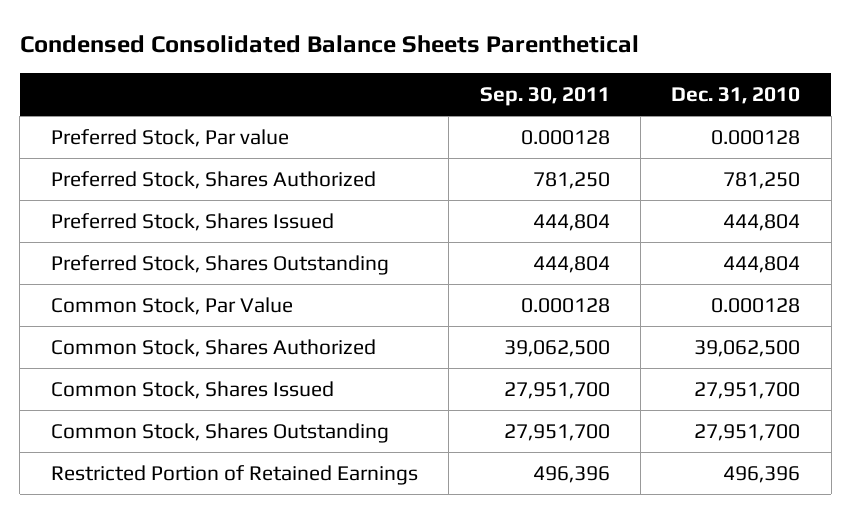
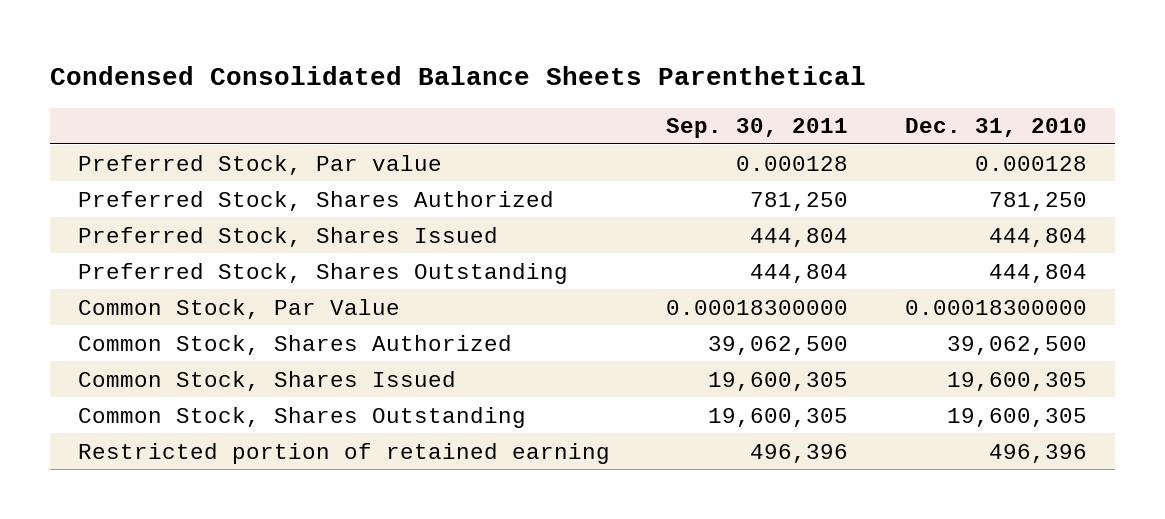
- Common Stock, Par Value | 0.000128 | 0.000128
+ Common Stock, Par Value | 0.00018300000 | 0.00018300000
- Common Stock, Shares Issued | 27,951,700 | 27,951,700
- Common Stock, Shares Outstanding | 27,951,700 | 27,951,700
- Restricted Portion of Retained Earnings | 496,396 | 496,396
+ Common Stock, Shares Issued | 19,600,305 | 19,600,305
+ Common Stock, Shares Outstanding | 19,600,305 | 19,600,305
+ Restricted portion of retained earning | 496,396 | 496,396

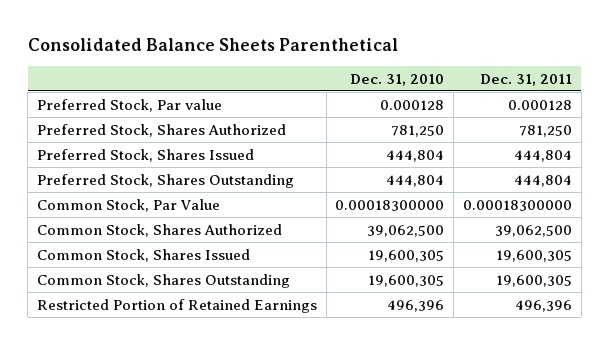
- Condensed Consolidated Balance Sheets Parenthetical
+ Consolidated Balance Sheets Parenthetical
- | Sep. 30, 2011 | Dec. 31, 2010
+ | Dec. 31, 2010 | Dec. 31, 2011
- Restricted portion of retained earning | 496,396 | 496,396
+ Restricted Portion of Retained Earnings | 496,396 | 496,396

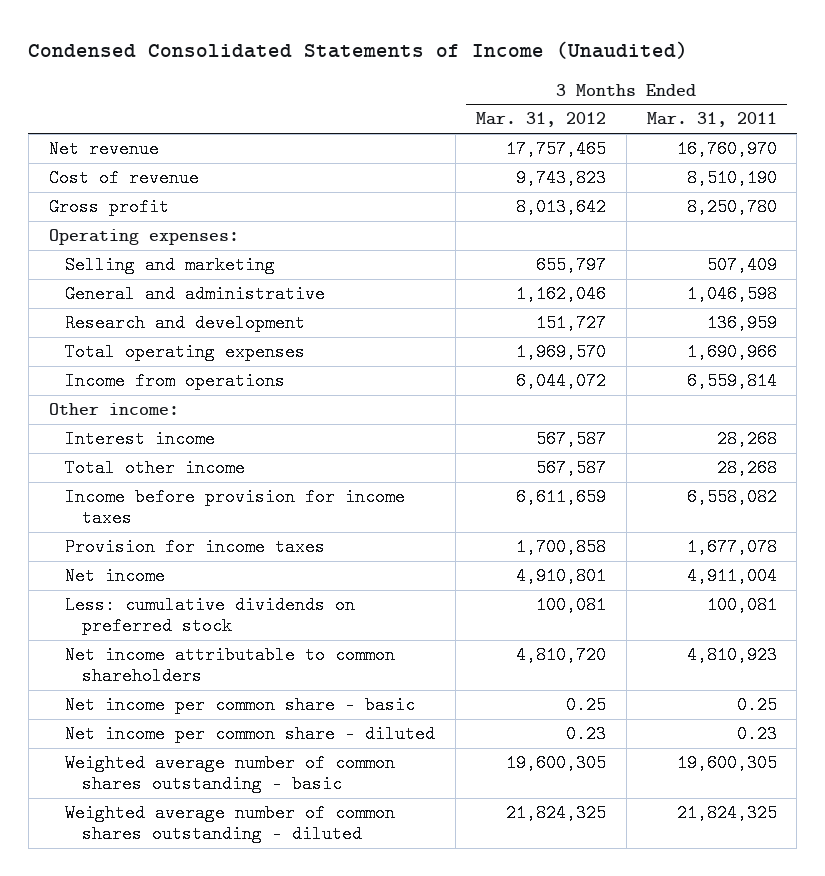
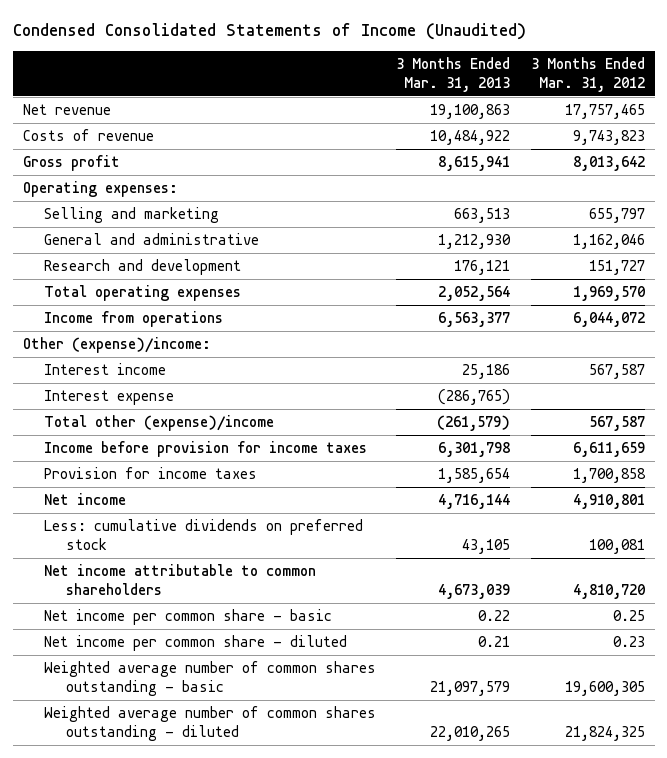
- | 3 Months Ended Mar. 31, 2012 | 3 Months Ended Mar. 31, 2011
+ | 3 Months Ended Mar. 31, 2013 | 3 Months Ended Mar. 31, 2012
- Cost of revenue | 9,743,823 | 8,510,190
+ Costs of revenue | 10,484,922 | 9,743,823
- Other income:
+ Other (expense)/income:
- Total other income | 567,587 | 28,268
+ Interest expense | (286,765) |
+ Total other (expense)/income | (261,579) | 567,587

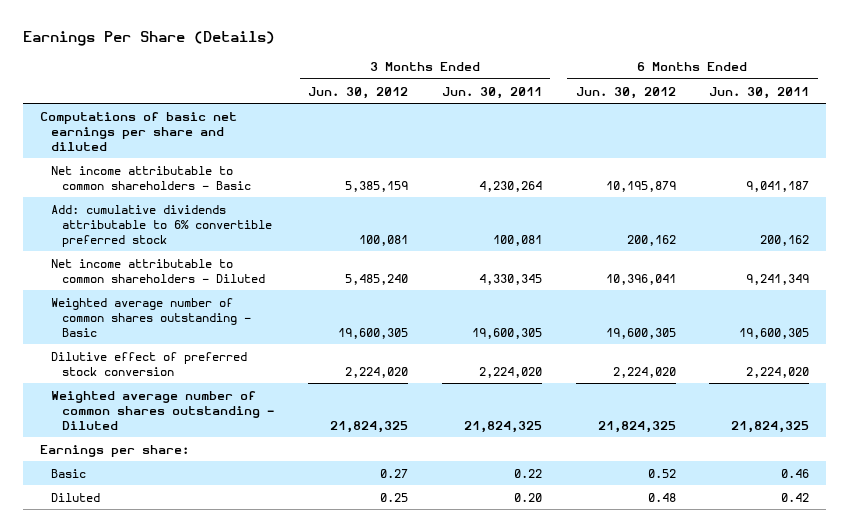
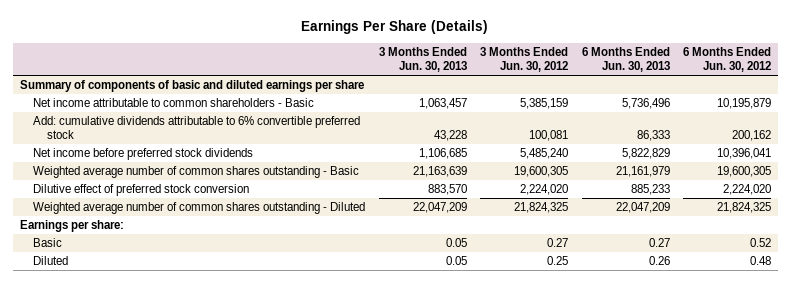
- | 3 Months Ended Jun. 30, 2012 | 3 Months Ended Jun. 30, 2011 | 6 Months Ended Jun. 30, 2012 | 6 Months Ended Jun. 30, 2011
+ | 3 Months Ended Jun. 30, 2013 | 3 Months Ended Jun. 30, 2012 | 6 Months Ended Jun. 30, 2013 | 6 Months Ended Jun. 30, 2012
- Computations of basic net earnings per share and diluted
+ Summary of components of basic and diluted earnings per share
- Net income attributable to common shareholders - Diluted | 5,485,240 | 4,330,345 | 10,396,041 | 9,241,349
+ Net income before preferred stock dividends | 1,106,685 | 5,485,240 | 5,822,829 | 10,396,041

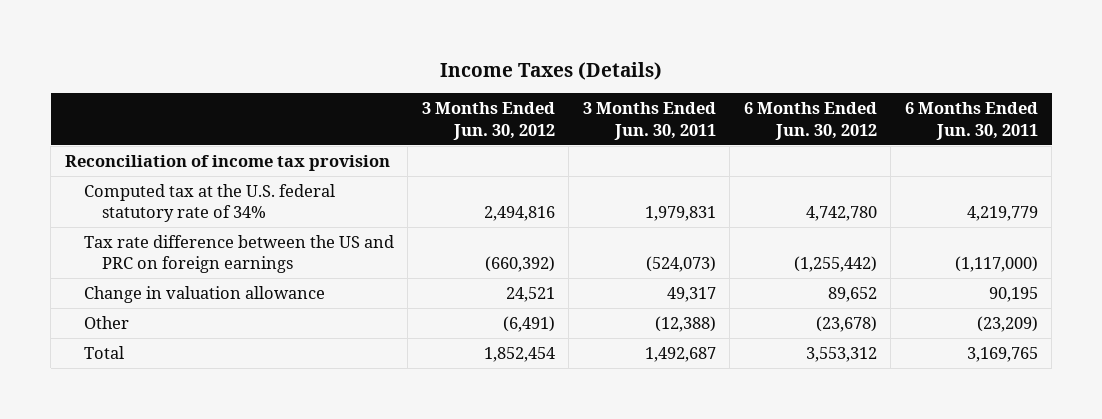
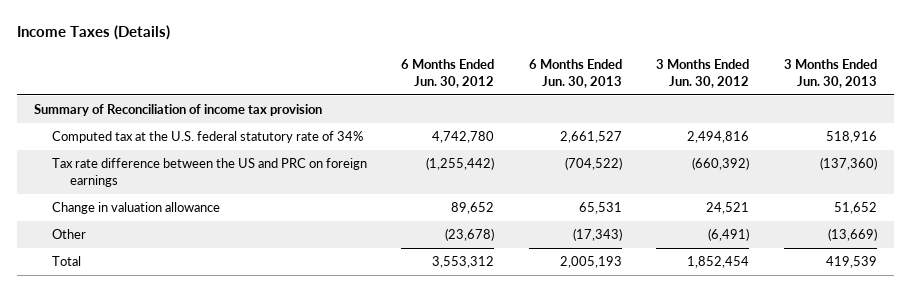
- | 3 Months Ended Jun. 30, 2012 | 3 Months Ended Jun. 30, 2011 | 6 Months Ended Jun. 30, 2012 | 6 Months Ended Jun. 30, 2011
+ | 6 Months Ended Jun. 30, 2012 | 6 Months Ended Jun. 30, 2013 | 3 Months Ended Jun. 30, 2012 | 3 Months Ended Jun. 30, 2013
- Reconciliation of income tax provision
+ Summary of Reconciliation of income tax provision

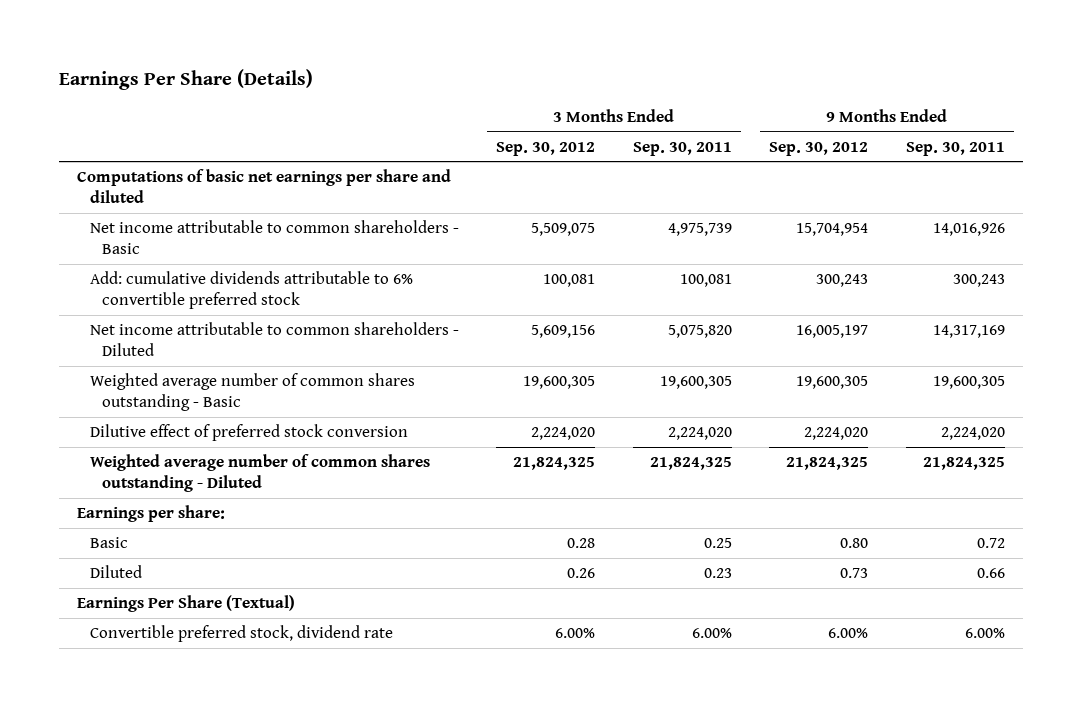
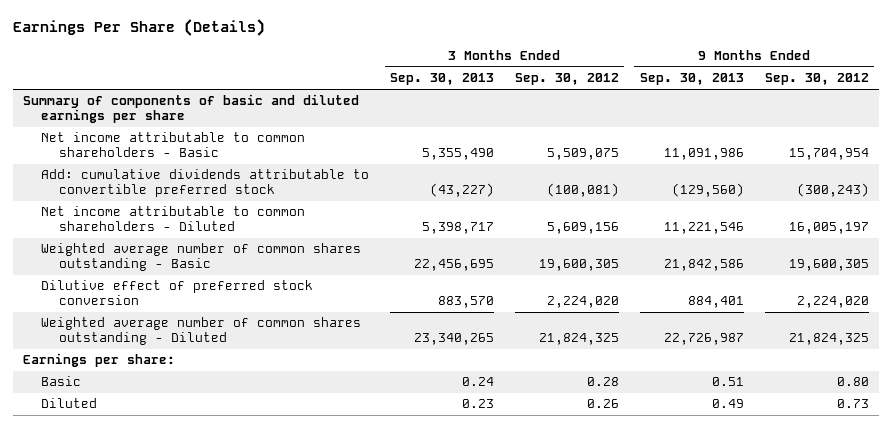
- | 3 Months Ended Sep. 30, 2012 | 3 Months Ended Sep. 30, 2011 | 9 Months Ended Sep. 30, 2012 | 9 Months Ended Sep. 30, 2011
+ | 3 Months Ended Sep. 30, 2013 | 3 Months Ended Sep. 30, 2012 | 9 Months Ended Sep. 30, 2013 | 9 Months Ended Sep. 30, 2012
- Computations of basic net earnings per share and diluted
+ Summary of components of basic and diluted earnings per share
- Add: cumulative dividends attributable to 6% convertible preferred stock | 100,081 | 100,081 | 300,243 | 300,243
+ Add: cumulative dividends attributable to convertible preferred stock | (43,227) | (100,081) | (129,560) | (300,243)
- Earnings Per Share (Textual)
- Convertible preferred stock, dividend rate | 6.00% | 6.00% | 6.00% | 6.00%

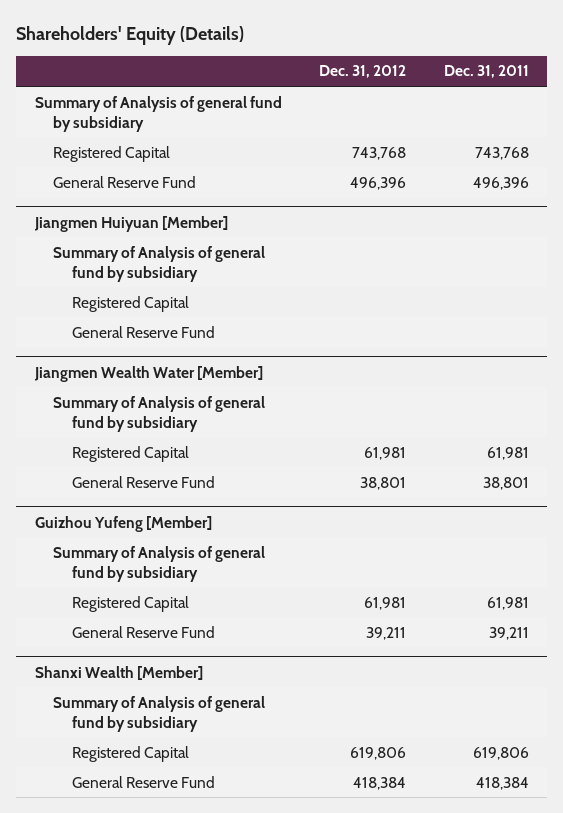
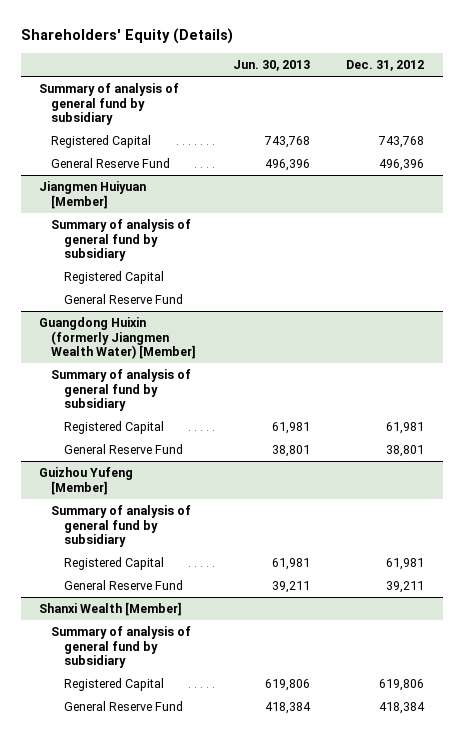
- | Dec. 31, 2012 | Dec. 31, 2011
+ | Jun. 30, 2013 | Dec. 31, 2012
- Summary of Analysis of general fund by subsidiary
+ Summary of analysis of general fund by subsidiary
@ Jiangmen Huiyuan [Member]
- Summary of Analysis of general fund by subsidiary
+ Summary of analysis of general fund by subsidiary
- Jiangmen Wealth Water [Member]
- Summary of Analysis of general fund by subsidiary
+ Guangdong Huixin (formerly Jiangmen Wealth Water) [Member]
+ Summary of analysis of general fund by subsidiary
@ Guizhou Yufeng [Member]
- Summary of Analysis of general fund by subsidiary
+ Summary of analysis of general fund by subsidiary
@ Shanxi Wealth [Member]
- Summary of Analysis of general fund by subsidiary
+ Summary of analysis of general fund by subsidiary

